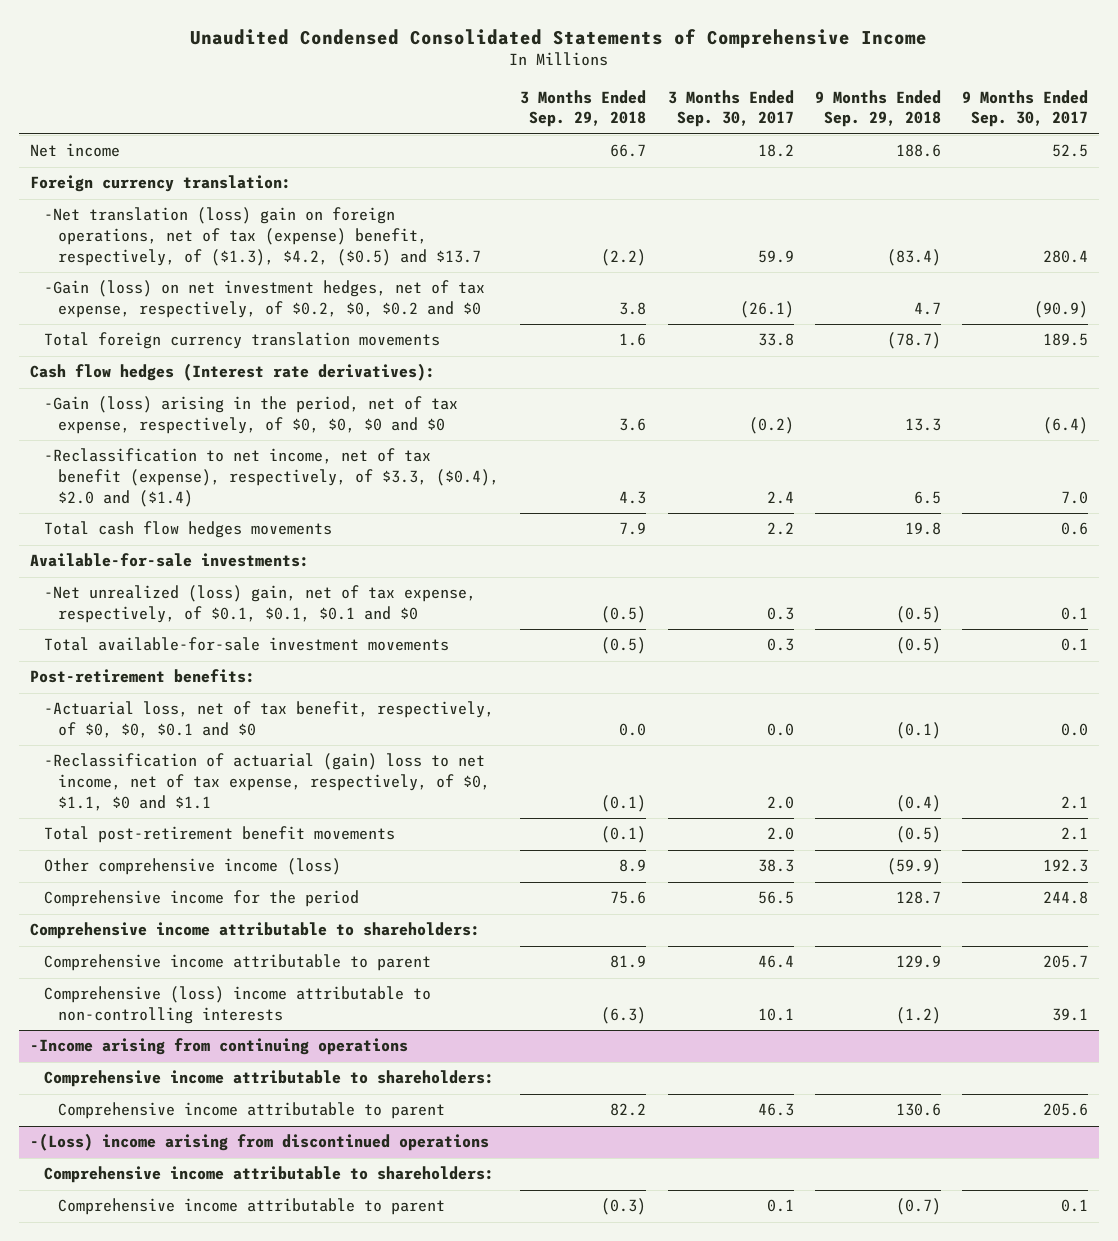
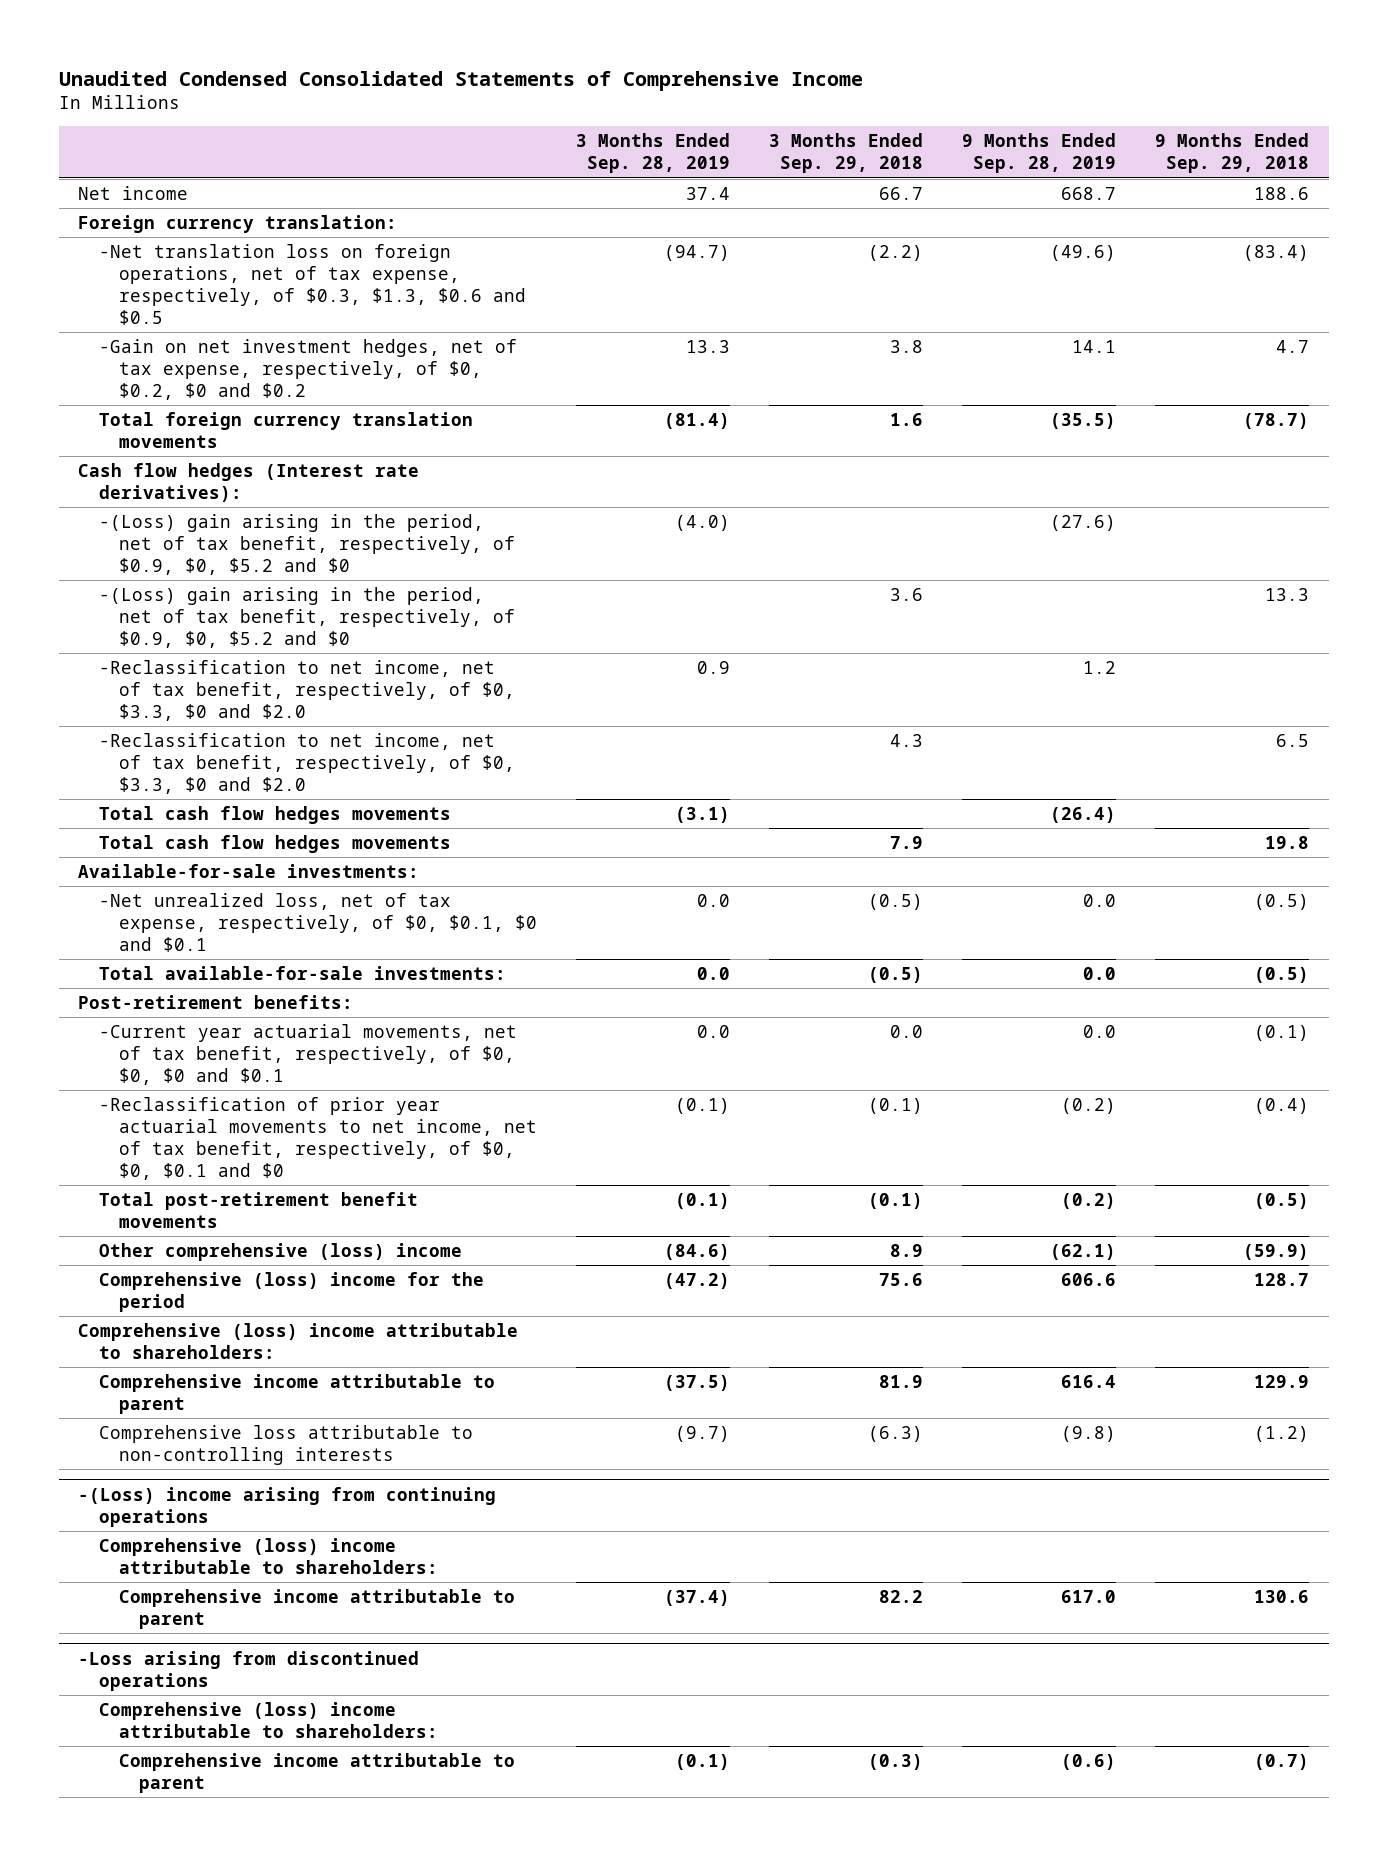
- | 3 Months Ended Sep. 29, 2018 | 3 Months Ended Sep. 30, 2017 | 9 Months Ended Sep. 29, 2018 | 9 Months Ended Sep. 30, 2017
+ | 3 Months Ended Sep. 28, 2019 | 3 Months Ended Sep. 29, 2018 | 9 Months Ended Sep. 28, 2019 | 9 Months Ended Sep. 29, 2018
- -Net translation (loss) gain on foreign operations, net of tax (expense) benefit, respectively, of ($1.3), $4.2, ($0.5) and $13.7 | (2.2) | 59.9 | (83.4) | 280.4
- -Gain (loss) on net investment hedges, net of tax expense, respectively, of $0.2, $0, $0.2 and $0 | 3.8 | (26.1) | 4.7 | (90.9)
+ -Net translation loss on foreign operations, net of tax expense, respectively, of $0.3, $1.3, $0.6 and $0.5 | (94.7) | (2.2) | (49.6) | (83.4)
+ -Gain on net investment hedges, net of tax expense, respectively, of $0, $0.2, $0 and $0.2 | 13.3 | 3.8 | 14.1 | 4.7
- -Gain (loss) arising in the period, net of tax expense, respectively, of $0, $0, $0 and $0 | 3.6 | (0.2) | 13.3 | (6.4)
- -Reclassification to net income, net of tax benefit (expense), respectively, of $3.3, ($0.4), $2.0 and ($1.4) | 4.3 | 2.4 | 6.5 | 7.0
+ -(Loss) gain arising in the period, net of tax benefit, respectively, of $0.9, $0, $5.2 and $0 | (4.0) | | (27.6) |
+ -(Loss) gain arising in the period, net of tax benefit, respectively, of $0.9, $0, $5.2 and $0 | | 3.6 | | 13.3
+ -Reclassification to net income, net of tax benefit, respectively, of $0, $3.3, $0 and $2.0 | 0.9 | | 1.2 |
+ -Reclassification to net income, net of tax benefit, respectively, of $0, $3.3, $0 and $2.0 | | 4.3 | | 6.5
+ Total cash flow hedges movements | (3.1) | | (26.4) |
- -Net unrealized (loss) gain, net of tax expense, respectively, of $0.1, $0.1, $0.1 and $0 | (0.5) | 0.3 | (0.5) | 0.1
- Total available-for-sale investment movements | (0.5) | 0.3 | (0.5) | 0.1
+ -Net unrealized loss, net of tax expense, respectively, of $0, $0.1, $0 and $0.1 | 0.0 | (0.5) | 0.0 | (0.5)
+ Total available-for-sale investments: | 0.0 | (0.5) | 0.0 | (0.5)
- -Actuarial loss, net of tax benefit, respectively, of $0, $0, $0.1 and $0 | 0.0 | 0.0 | (0.1) | 0.0
- -Reclassification of actuarial (gain) loss to net income, net of tax expense, respectively, of $0, $1.1, $0 and $1.1 | (0.1) | 2.0 | (0.4) | 2.1
+ -Current year actuarial movements, net of tax benefit, respectively, of $0, $0, $0 and $0.1 | 0.0 | 0.0 | 0.0 | (0.1)
+ -Reclassification of prior year actuarial movements to net income, net of tax benefit, respectively, of $0, $0, $0.1 and $0 | (0.1) | (0.1) | (0.2) | (0.4)
- Other comprehensive income (loss) | 8.9 | 38.3 | (59.9) | 192.3
- Comprehensive income for the period | 75.6 | 56.5 | 128.7 | 244.8
- Comprehensive income attributable to shareholders:
+ Other comprehensive (loss) income | (84.6) | 8.9 | (62.1) | (59.9)
+ Comprehensive (loss) income for the period | (47.2) | 75.6 | 606.6 | 128.7
+ Comprehensive (loss) income attributable to shareholders:
- Comprehensive (loss) income attributable to non-controlling interests | (6.3) | 10.1 | (1.2) | 39.1
- -Income arising from continuing operations
- Comprehensive income attributable to shareholders:
+ Comprehensive loss attributable to non-controlling interests | (9.7) | (6.3) | (9.8) | (1.2)
+ -(Loss) income arising from continuing operations
+ Comprehensive (loss) income attributable to shareholders:
- -(Loss) income arising from discontinued operations
- Comprehensive income attributable to shareholders:
+ -Loss arising from discontinued operations
+ Comprehensive (loss) income attributable to shareholders:

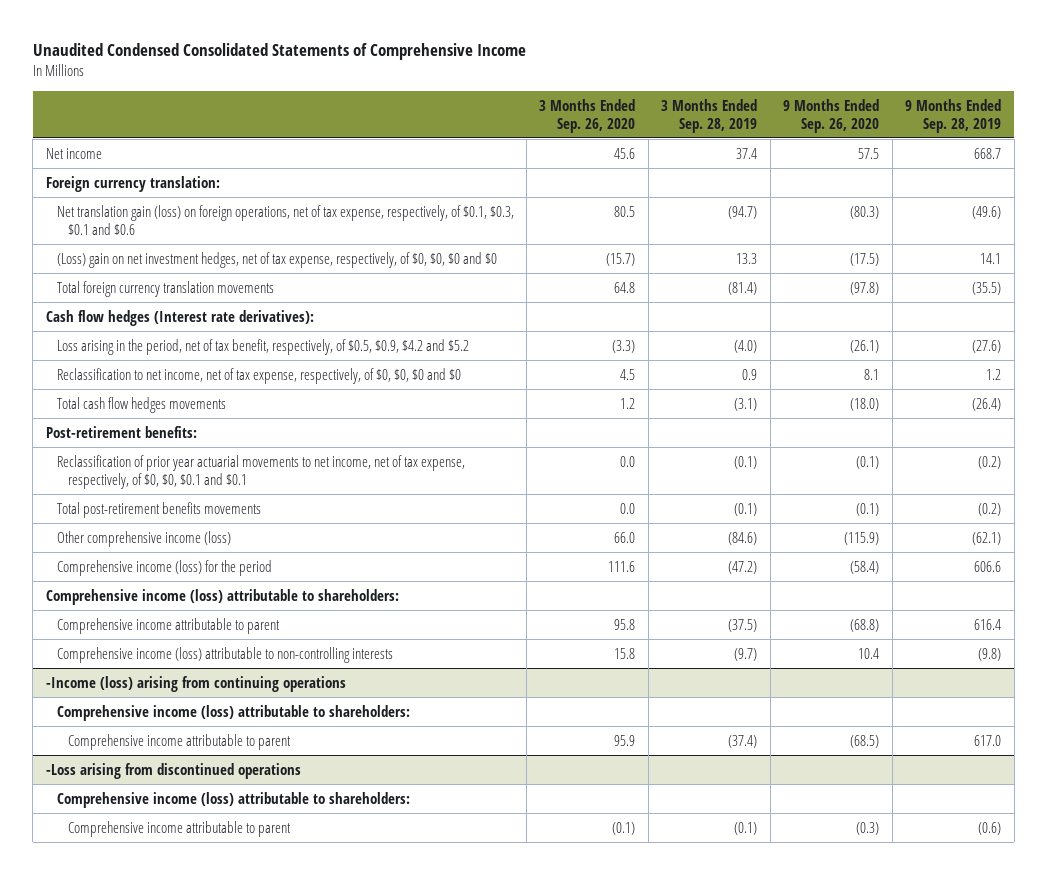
- | 3 Months Ended Sep. 28, 2019 | 3 Months Ended Sep. 29, 2018 | 9 Months Ended Sep. 28, 2019 | 9 Months Ended Sep. 29, 2018
+ | 3 Months Ended Sep. 26, 2020 | 3 Months Ended Sep. 28, 2019 | 9 Months Ended Sep. 26, 2020 | 9 Months Ended Sep. 28, 2019
- -Net translation loss on foreign operations, net of tax expense, respectively, of $0.3, $1.3, $0.6 and $0.5 | (94.7) | (2.2) | (49.6) | (83.4)
- -Gain on net investment hedges, net of tax expense, respectively, of $0, $0.2, $0 and $0.2 | 13.3 | 3.8 | 14.1 | 4.7
+ Net translation gain (loss) on foreign operations, net of tax expense, respectively, of $0.1, $0.3, $0.1 and $0.6 | 80.5 | (94.7) | (80.3) | (49.6)
+ (Loss) gain on net investment hedges, net of tax expense, respectively, of $0, $0, $0 and $0 | (15.7) | 13.3 | (17.5) | 14.1
- -(Loss) gain arising in the period, net of tax benefit, respectively, of $0.9, $0, $5.2 and $0 | (4.0) | | (27.6) |
- -(Loss) gain arising in the period, net of tax benefit, respectively, of $0.9, $0, $5.2 and $0 | | 3.6 | | 13.3
- -Reclassification to net income, net of tax benefit, respectively, of $0, $3.3, $0 and $2.0 | 0.9 | | 1.2 |
- -Reclassification to net income, net of tax benefit, respectively, of $0, $3.3, $0 and $2.0 | | 4.3 | | 6.5
+ Loss arising in the period, net of tax benefit, respectively, of $0.5, $0.9, $4.2 and $5.2 | (3.3) | (4.0) | (26.1) | (27.6)
+ Reclassification to net income, net of tax expense, respectively, of $0, $0, $0 and $0 | 4.5 | 0.9 | 8.1 | 1.2
- Total cash flow hedges movements | | 7.9 | | 19.8
- Available-for-sale investments:
- -Net unrealized loss, net of tax expense, respectively, of $0, $0.1, $0 and $0.1 | 0.0 | (0.5) | 0.0 | (0.5)
- Total available-for-sale investments: | 0.0 | (0.5) | 0.0 | (0.5)
- -Current year actuarial movements, net of tax benefit, respectively, of $0, $0, $0 and $0.1 | 0.0 | 0.0 | 0.0 | (0.1)
- -Reclassification of prior year actuarial movements to net income, net of tax benefit, respectively, of $0, $0, $0.1 and $0 | (0.1) | (0.1) | (0.2) | (0.4)
- Total post-retirement benefit movements | (0.1) | (0.1) | (0.2) | (0.5)
- Other comprehensive (loss) income | (84.6) | 8.9 | (62.1) | (59.9)
- Comprehensive (loss) income for the period | (47.2) | 75.6 | 606.6 | 128.7
- Comprehensive (loss) income attributable to shareholders:
+ Reclassification of prior year actuarial movements to net income, net of tax expense, respectively, of $0, $0, $0.1 and $0.1 | 0.0 | (0.1) | (0.1) | (0.2)
+ Total post-retirement benefits movements | 0.0 | (0.1) | (0.1) | (0.2)
+ Other comprehensive income (loss) | 66.0 | (84.6) | (115.9) | (62.1)
+ Comprehensive income (loss) for the period | 111.6 | (47.2) | (58.4) | 606.6
+ Comprehensive income (loss) attributable to shareholders:
- Comprehensive loss attributable to non-controlling interests | (9.7) | (6.3) | (9.8) | (1.2)
- -(Loss) income arising from continuing operations
- Comprehensive (loss) income attributable to shareholders:
+ Comprehensive income (loss) attributable to non-controlling interests | 15.8 | (9.7) | 10.4 | (9.8)
+ -Income (loss) arising from continuing operations
+ Comprehensive income (loss) attributable to shareholders:
@ -Loss arising from discontinued operations
- Comprehensive (loss) income attributable to shareholders:
+ Comprehensive income (loss) attributable to shareholders:

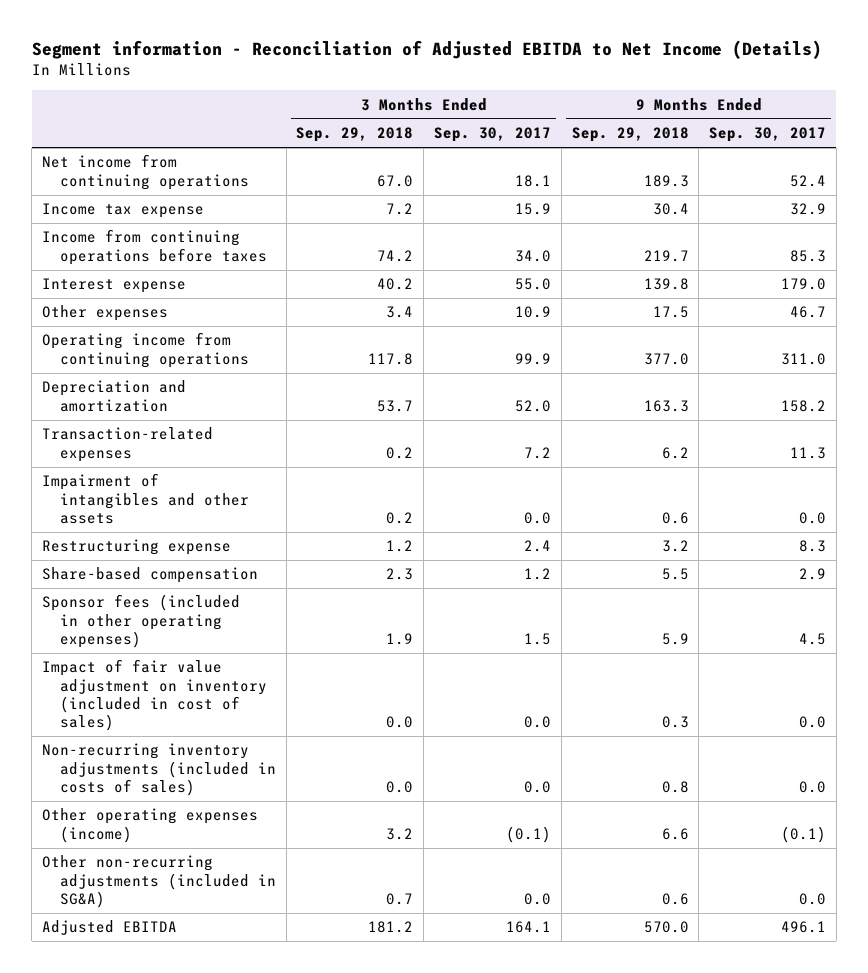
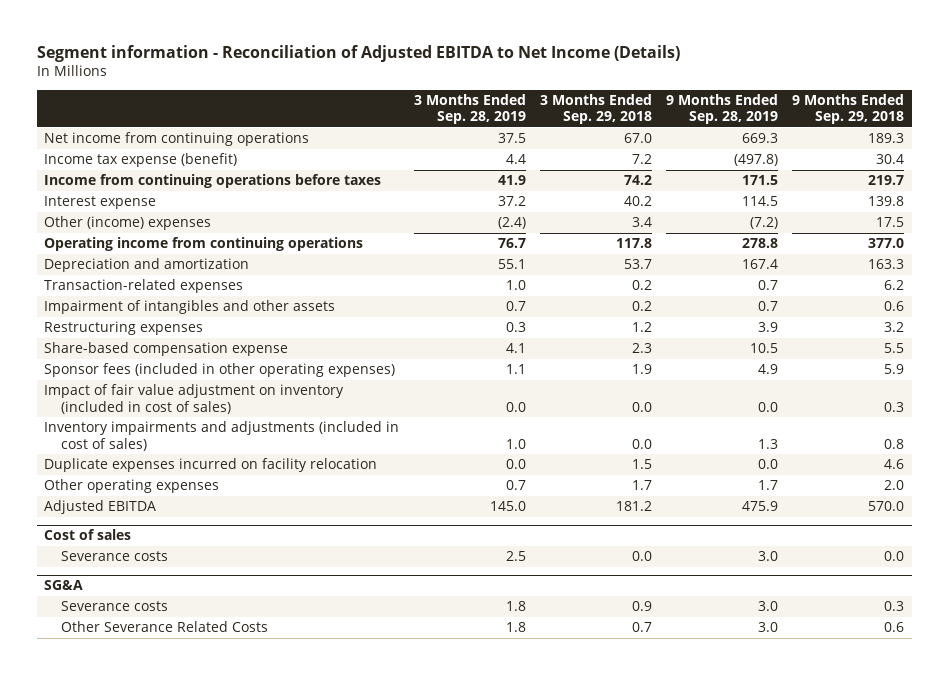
- | 3 Months Ended Sep. 29, 2018 | 3 Months Ended Sep. 30, 2017 | 9 Months Ended Sep. 29, 2018 | 9 Months Ended Sep. 30, 2017
+ | 3 Months Ended Sep. 28, 2019 | 3 Months Ended Sep. 29, 2018 | 9 Months Ended Sep. 28, 2019 | 9 Months Ended Sep. 29, 2018
- Income tax expense | 7.2 | 15.9 | 30.4 | 32.9
+ Income tax expense (benefit) | 4.4 | 7.2 | (497.8) | 30.4
- Other expenses | 3.4 | 10.9 | 17.5 | 46.7
+ Other (income) expenses | (2.4) | 3.4 | (7.2) | 17.5
- Restructuring expense | 1.2 | 2.4 | 3.2 | 8.3
- Share-based compensation | 2.3 | 1.2 | 5.5 | 2.9
+ Restructuring expenses | 0.3 | 1.2 | 3.9 | 3.2
+ Share-based compensation expense | 4.1 | 2.3 | 10.5 | 5.5
- Non-recurring inventory adjustments (included in costs of sales) | 0.0 | 0.0 | 0.8 | 0.0
- Other operating expenses (income) | 3.2 | (0.1) | 6.6 | (0.1)
- Other non-recurring adjustments (included in SG&A) | 0.7 | 0.0 | 0.6 | 0.0
+ Inventory impairments and adjustments (included in cost of sales) | 1.0 | 0.0 | 1.3 | 0.8
+ Duplicate expenses incurred on facility relocation | 0.0 | 1.5 | 0.0 | 4.6
+ Other operating expenses | 0.7 | 1.7 | 1.7 | 2.0
+ Cost of sales
+ Severance costs | 2.5 | 0.0 | 3.0 | 0.0
+ SG&A
+ Severance costs | 1.8 | 0.9 | 3.0 | 0.3
+ Other Severance Related Costs | 1.8 | 0.7 | 3.0 | 0.6

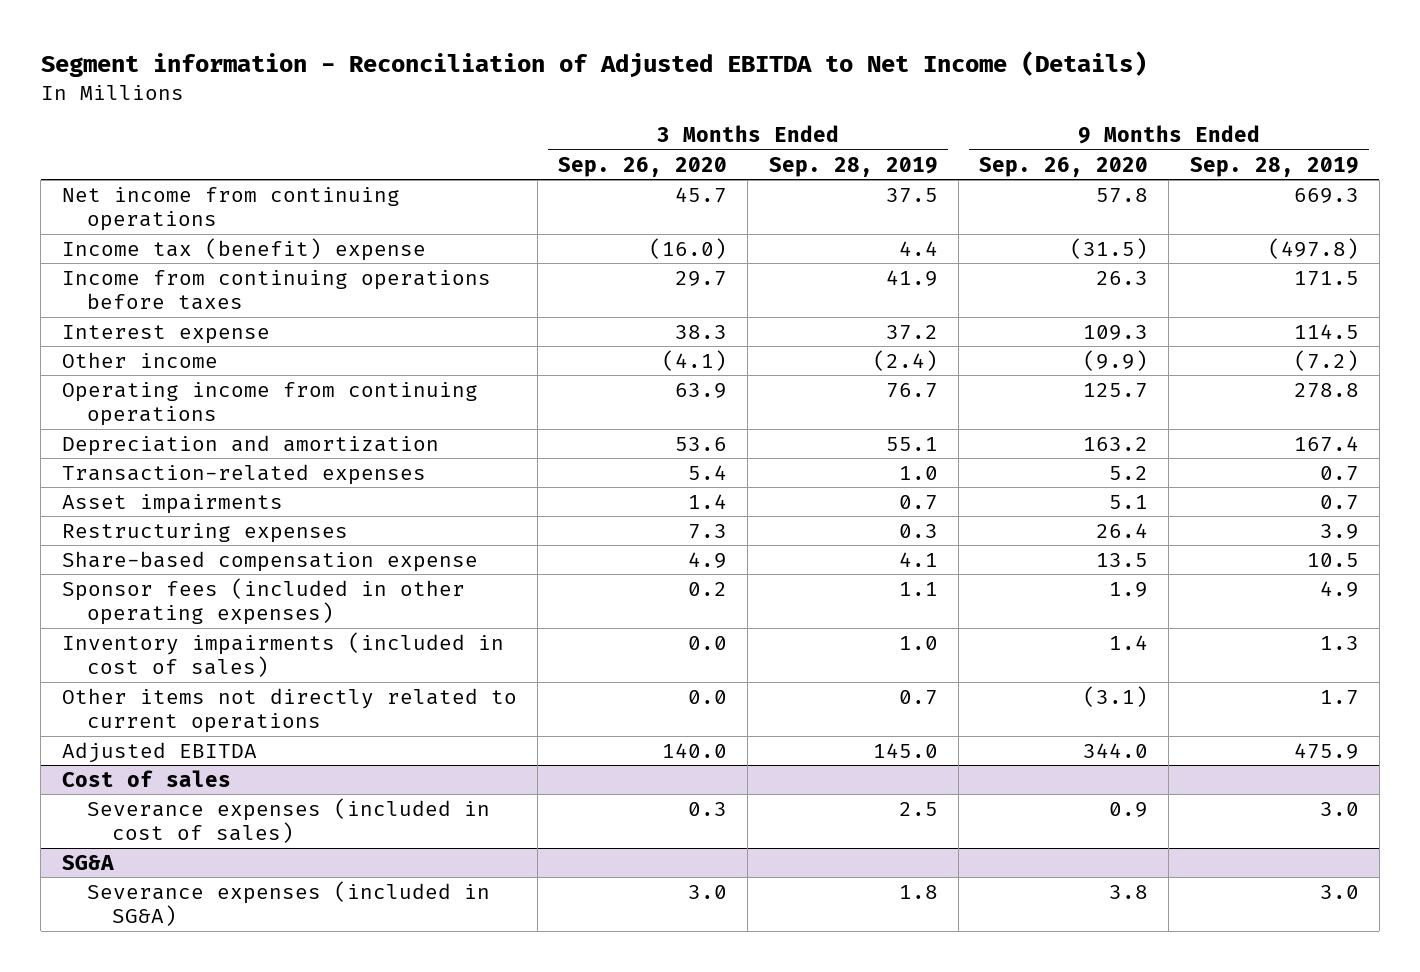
- | 3 Months Ended Sep. 28, 2019 | 3 Months Ended Sep. 29, 2018 | 9 Months Ended Sep. 28, 2019 | 9 Months Ended Sep. 29, 2018
+ | 3 Months Ended Sep. 26, 2020 | 3 Months Ended Sep. 28, 2019 | 9 Months Ended Sep. 26, 2020 | 9 Months Ended Sep. 28, 2019
- Income tax expense (benefit) | 4.4 | 7.2 | (497.8) | 30.4
+ Income tax (benefit) expense | (16.0) | 4.4 | (31.5) | (497.8)
- Other (income) expenses | (2.4) | 3.4 | (7.2) | 17.5
+ Other income | (4.1) | (2.4) | (9.9) | (7.2)
- Impairment of intangibles and other assets | 0.7 | 0.2 | 0.7 | 0.6
+ Asset impairments | 1.4 | 0.7 | 5.1 | 0.7
- Impact of fair value adjustment on inventory (included in cost of sales) | 0.0 | 0.0 | 0.0 | 0.3
- Inventory impairments and adjustments (included in cost of sales) | 1.0 | 0.0 | 1.3 | 0.8
- Duplicate expenses incurred on facility relocation | 0.0 | 1.5 | 0.0 | 4.6
- Other operating expenses | 0.7 | 1.7 | 1.7 | 2.0
+ Inventory impairments (included in cost of sales) | 0.0 | 1.0 | 1.4 | 1.3
+ Other items not directly related to current operations | 0.0 | 0.7 | (3.1) | 1.7
@ Cost of sales
- Severance costs | 2.5 | 0.0 | 3.0 | 0.0
+ Severance expenses (included in cost of sales) | 0.3 | 2.5 | 0.9 | 3.0
@ SG&A
- Severance costs | 1.8 | 0.9 | 3.0 | 0.3
- Other Severance Related Costs | 1.8 | 0.7 | 3.0 | 0.6
+ Severance expenses (included in SG&A) | 3.0 | 1.8 | 3.8 | 3.0

